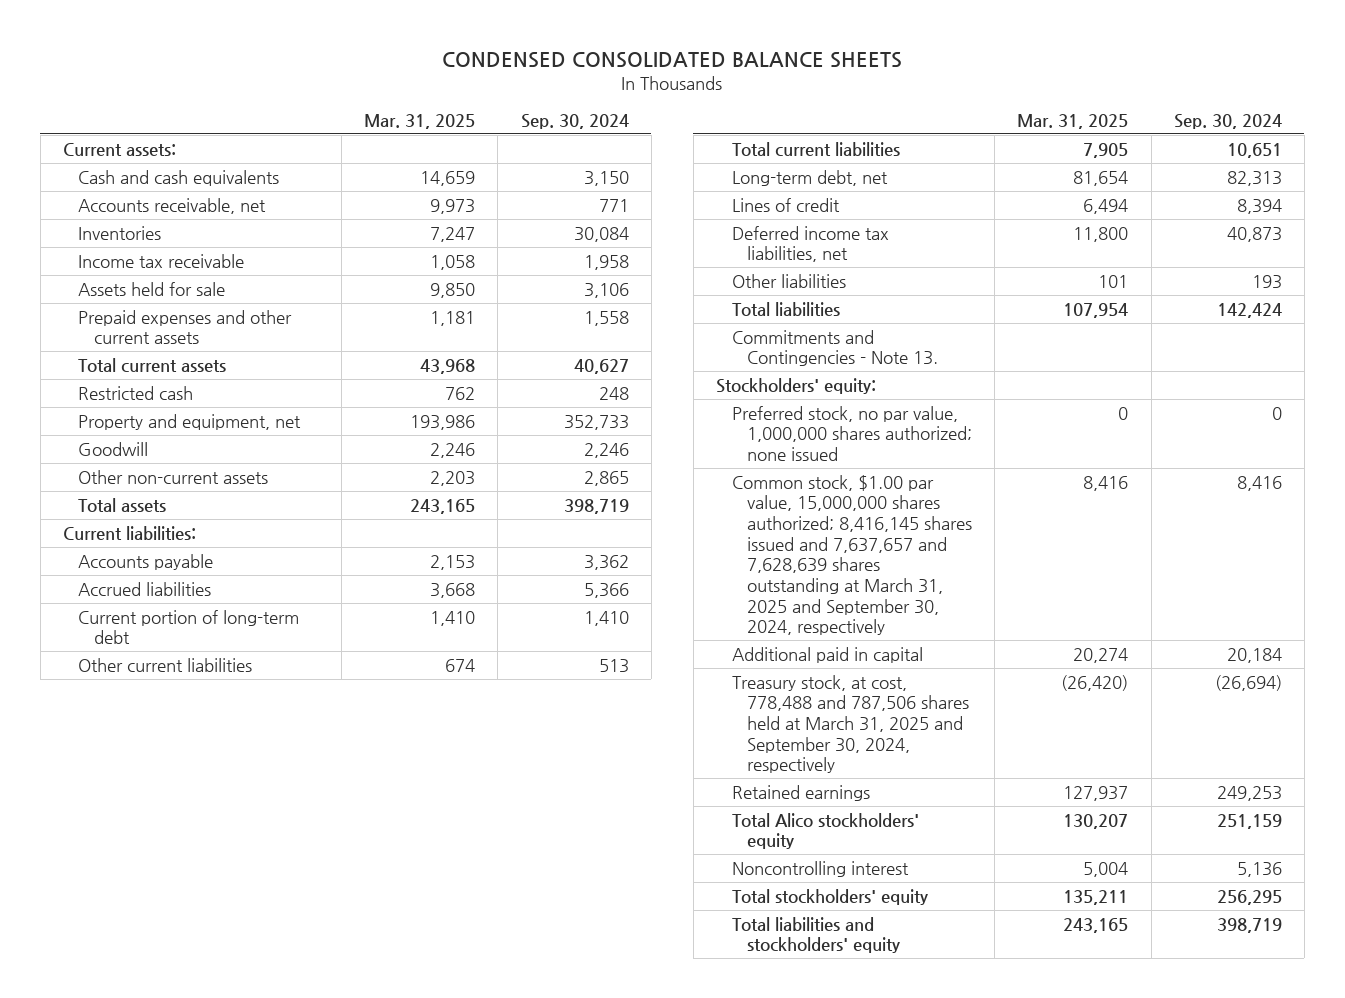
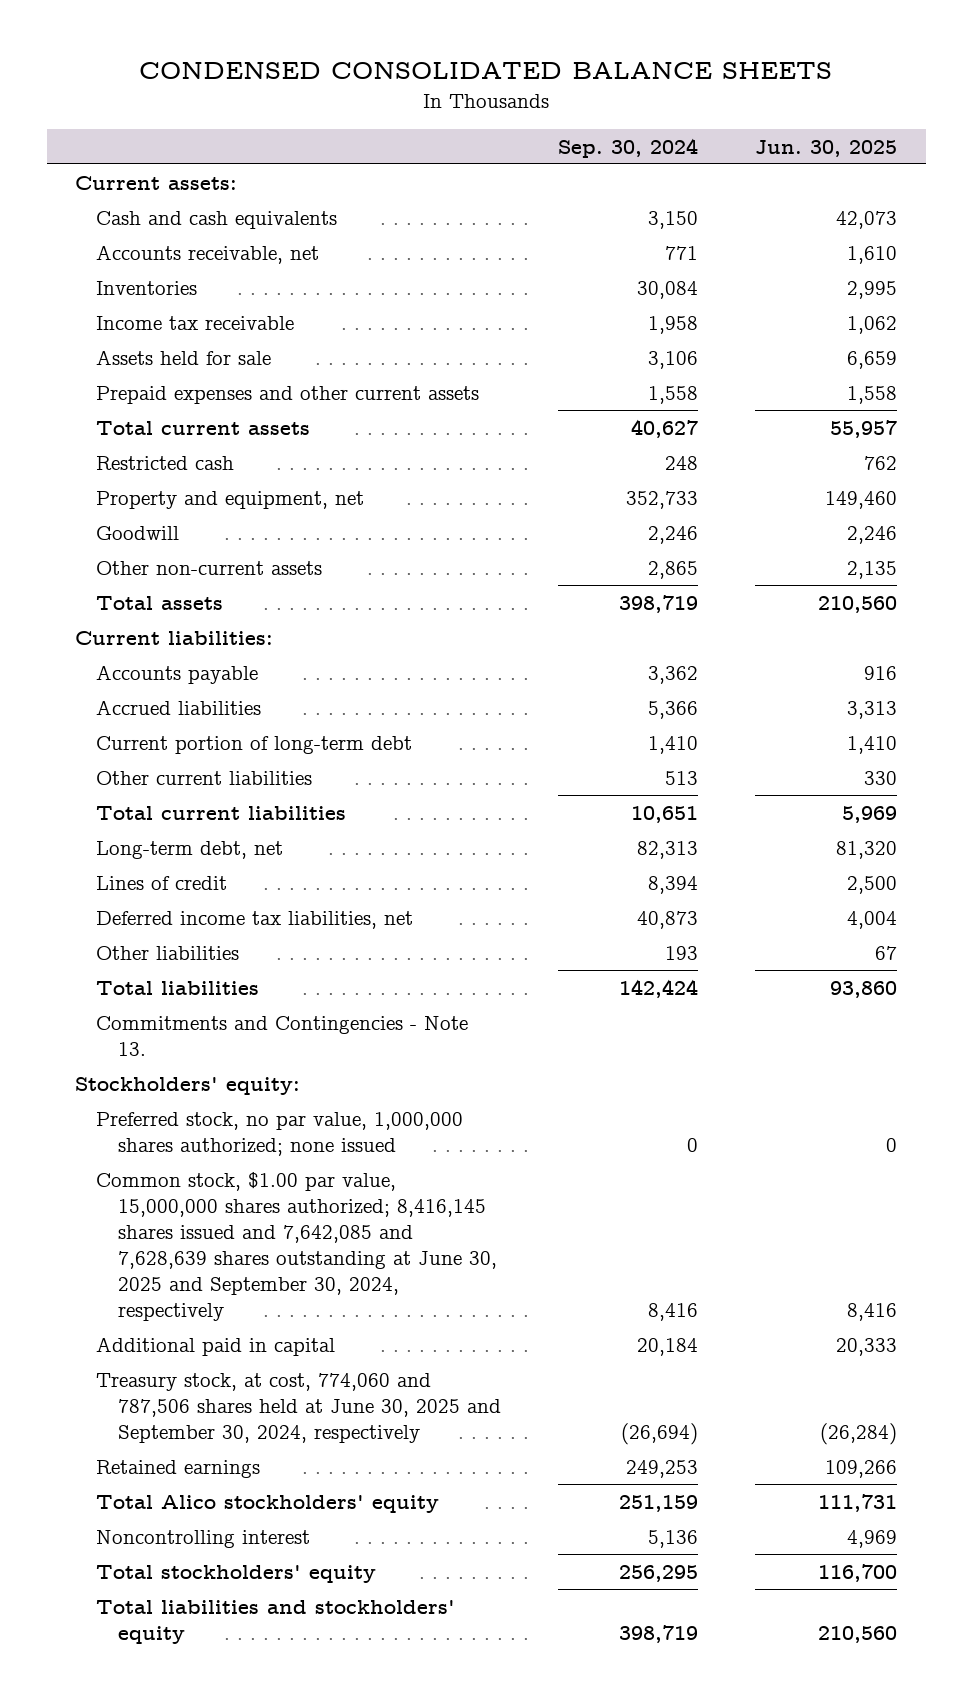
- | Mar. 31, 2025 | Sep. 30, 2024
+ | Sep. 30, 2024 | Jun. 30, 2025
- Common stock, $1.00 par value, 15,000,000 shares authorized; 8,416,145 shares issued and 7,637,657 and 7,628,639 shares outstanding at March 31, 2025 and September 30, 2024, respectively | 8,416 | 8,416
+ Common stock, $1.00 par value, 15,000,000 shares authorized; 8,416,145 shares issued and 7,642,085 and 7,628,639 shares outstanding at June 30, 2025 and September 30, 2024, respectively | 8,416 | 8,416
- Treasury stock, at cost, 778,488 and 787,506 shares held at March 31, 2025 and September 30, 2024, respectively | (26,420) | (26,694)
+ Treasury stock, at cost, 774,060 and 787,506 shares held at June 30, 2025 and September 30, 2024, respectively | (26,694) | (26,284)

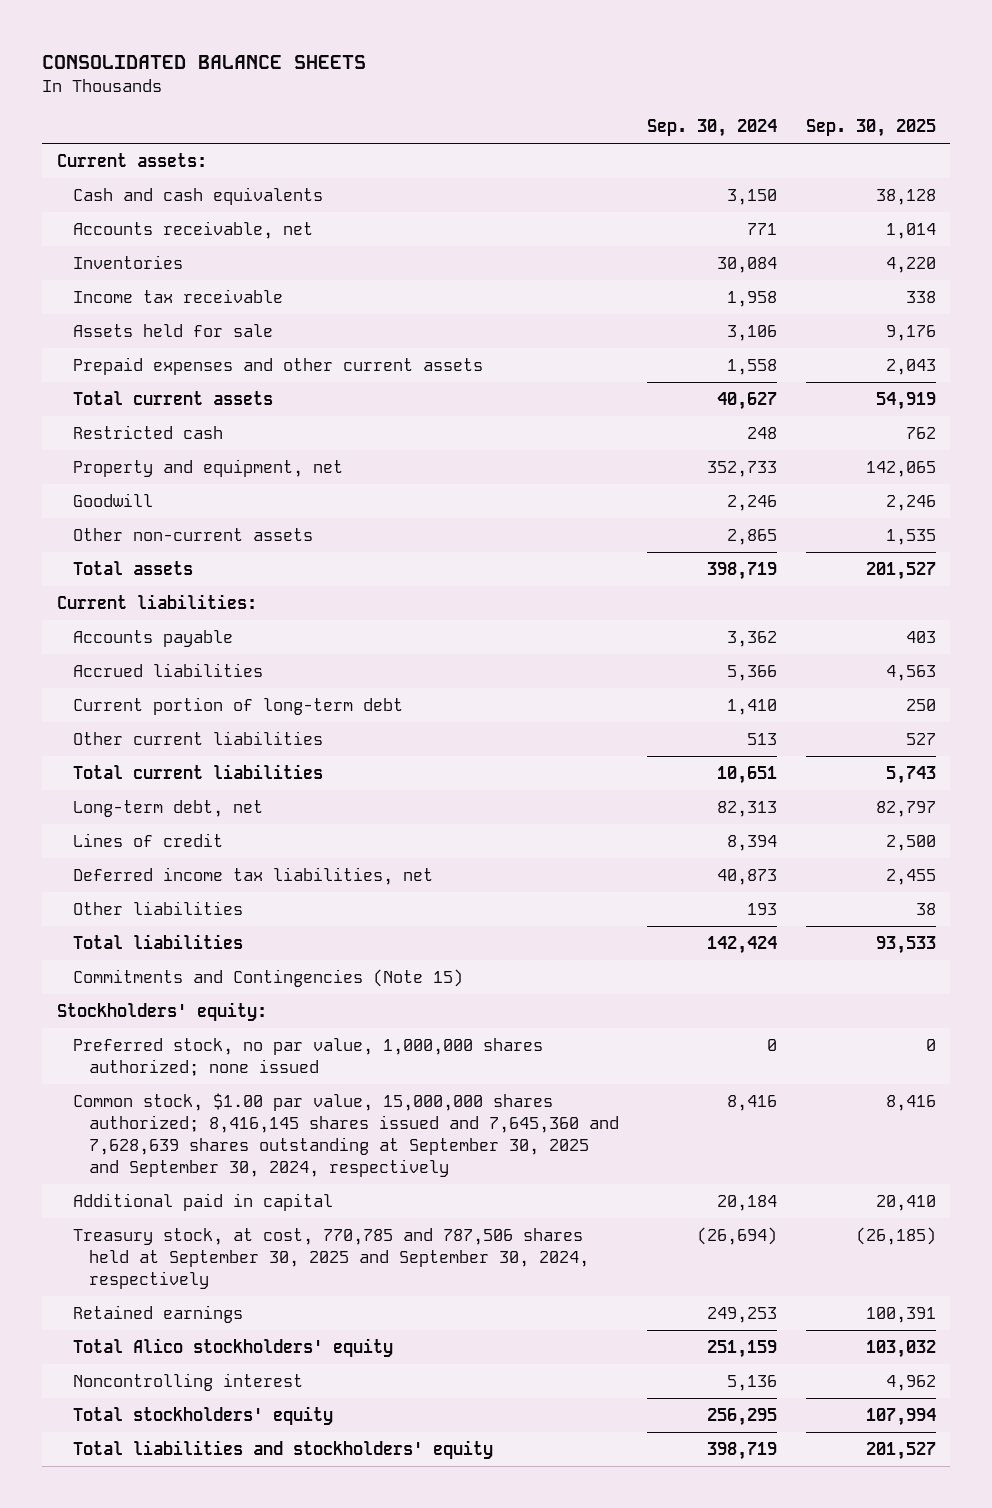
- CONDENSED CONSOLIDATED BALANCE SHEETS
+ CONSOLIDATED BALANCE SHEETS
- | Sep. 30, 2024 | Jun. 30, 2025
+ | Sep. 30, 2024 | Sep. 30, 2025
- Commitments and Contingencies - Note 13.
+ Commitments and Contingencies (Note 15)
- Common stock, $1.00 par value, 15,000,000 shares authorized; 8,416,145 shares issued and 7,642,085 and 7,628,639 shares outstanding at June 30, 2025 and September 30, 2024, respectively | 8,416 | 8,416
+ Common stock, $1.00 par value, 15,000,000 shares authorized; 8,416,145 shares issued and 7,645,360 and 7,628,639 shares outstanding at September 30, 2025 and September 30, 2024, respectively | 8,416 | 8,416
- Treasury stock, at cost, 774,060 and 787,506 shares held at June 30, 2025 and September 30, 2024, respectively | (26,694) | (26,284)
+ Treasury stock, at cost, 770,785 and 787,506 shares held at September 30, 2025 and September 30, 2024, respectively | (26,694) | (26,185)

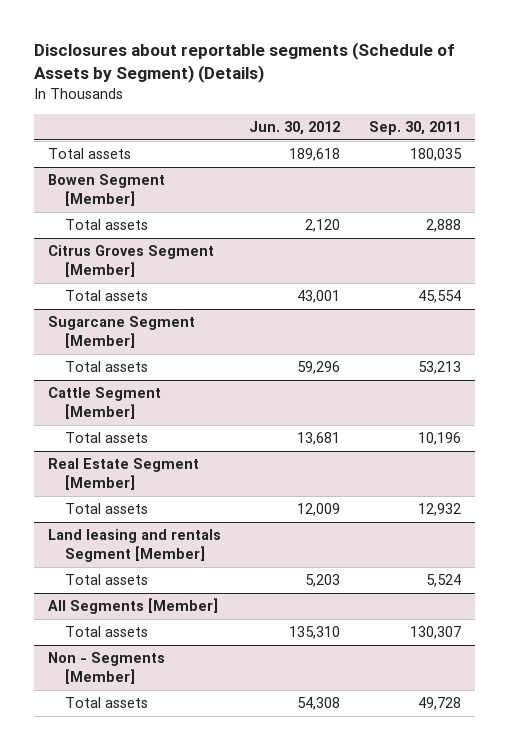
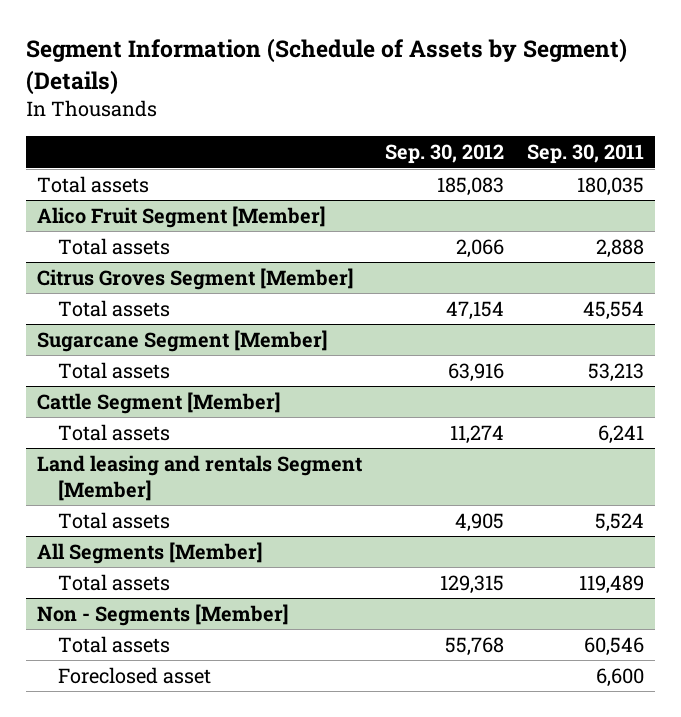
- Disclosures about reportable segments (Schedule of Assets by Segment) (Details)
+ Segment Information (Schedule of Assets by Segment) (Details)
- | Jun. 30, 2012 | Sep. 30, 2011
+ | Sep. 30, 2012 | Sep. 30, 2011
- Bowen Segment [Member]
+ Alico Fruit Segment [Member]
@ Cattle Segment [Member]
- Total assets | 13,681 | 10,196
- Real Estate Segment [Member]
- Total assets | 12,009 | 12,932
@ Cattle Segment [Member]
+ Total assets | 11,274 | 6,241
@ All Segments [Member]
- Total assets | 135,310 | 130,307
+ Total assets | 129,315 | 119,489
@ Non - Segments [Member]
- Total assets | 54,308 | 49,728
+ Total assets | 55,768 | 60,546
+ Foreclosed asset | | 6,600

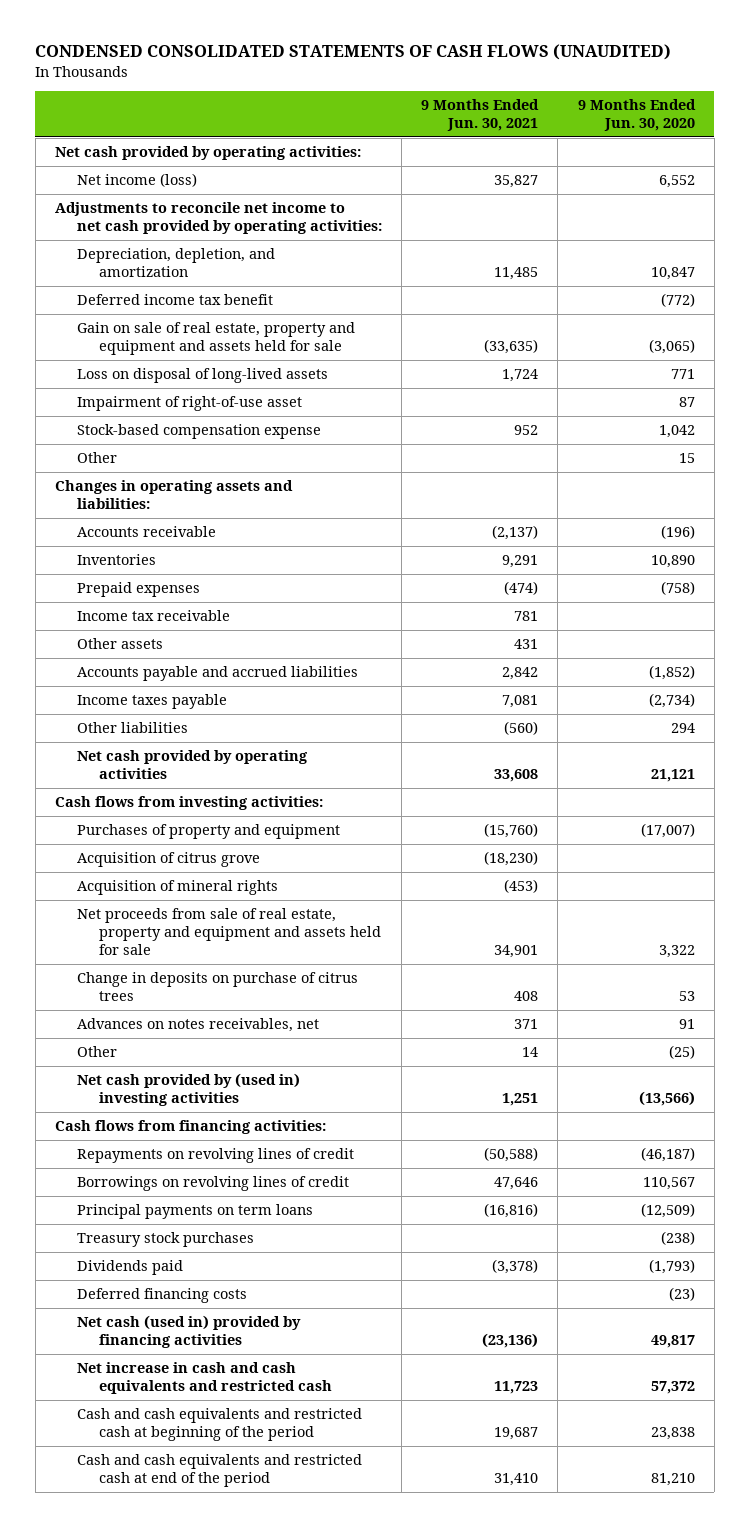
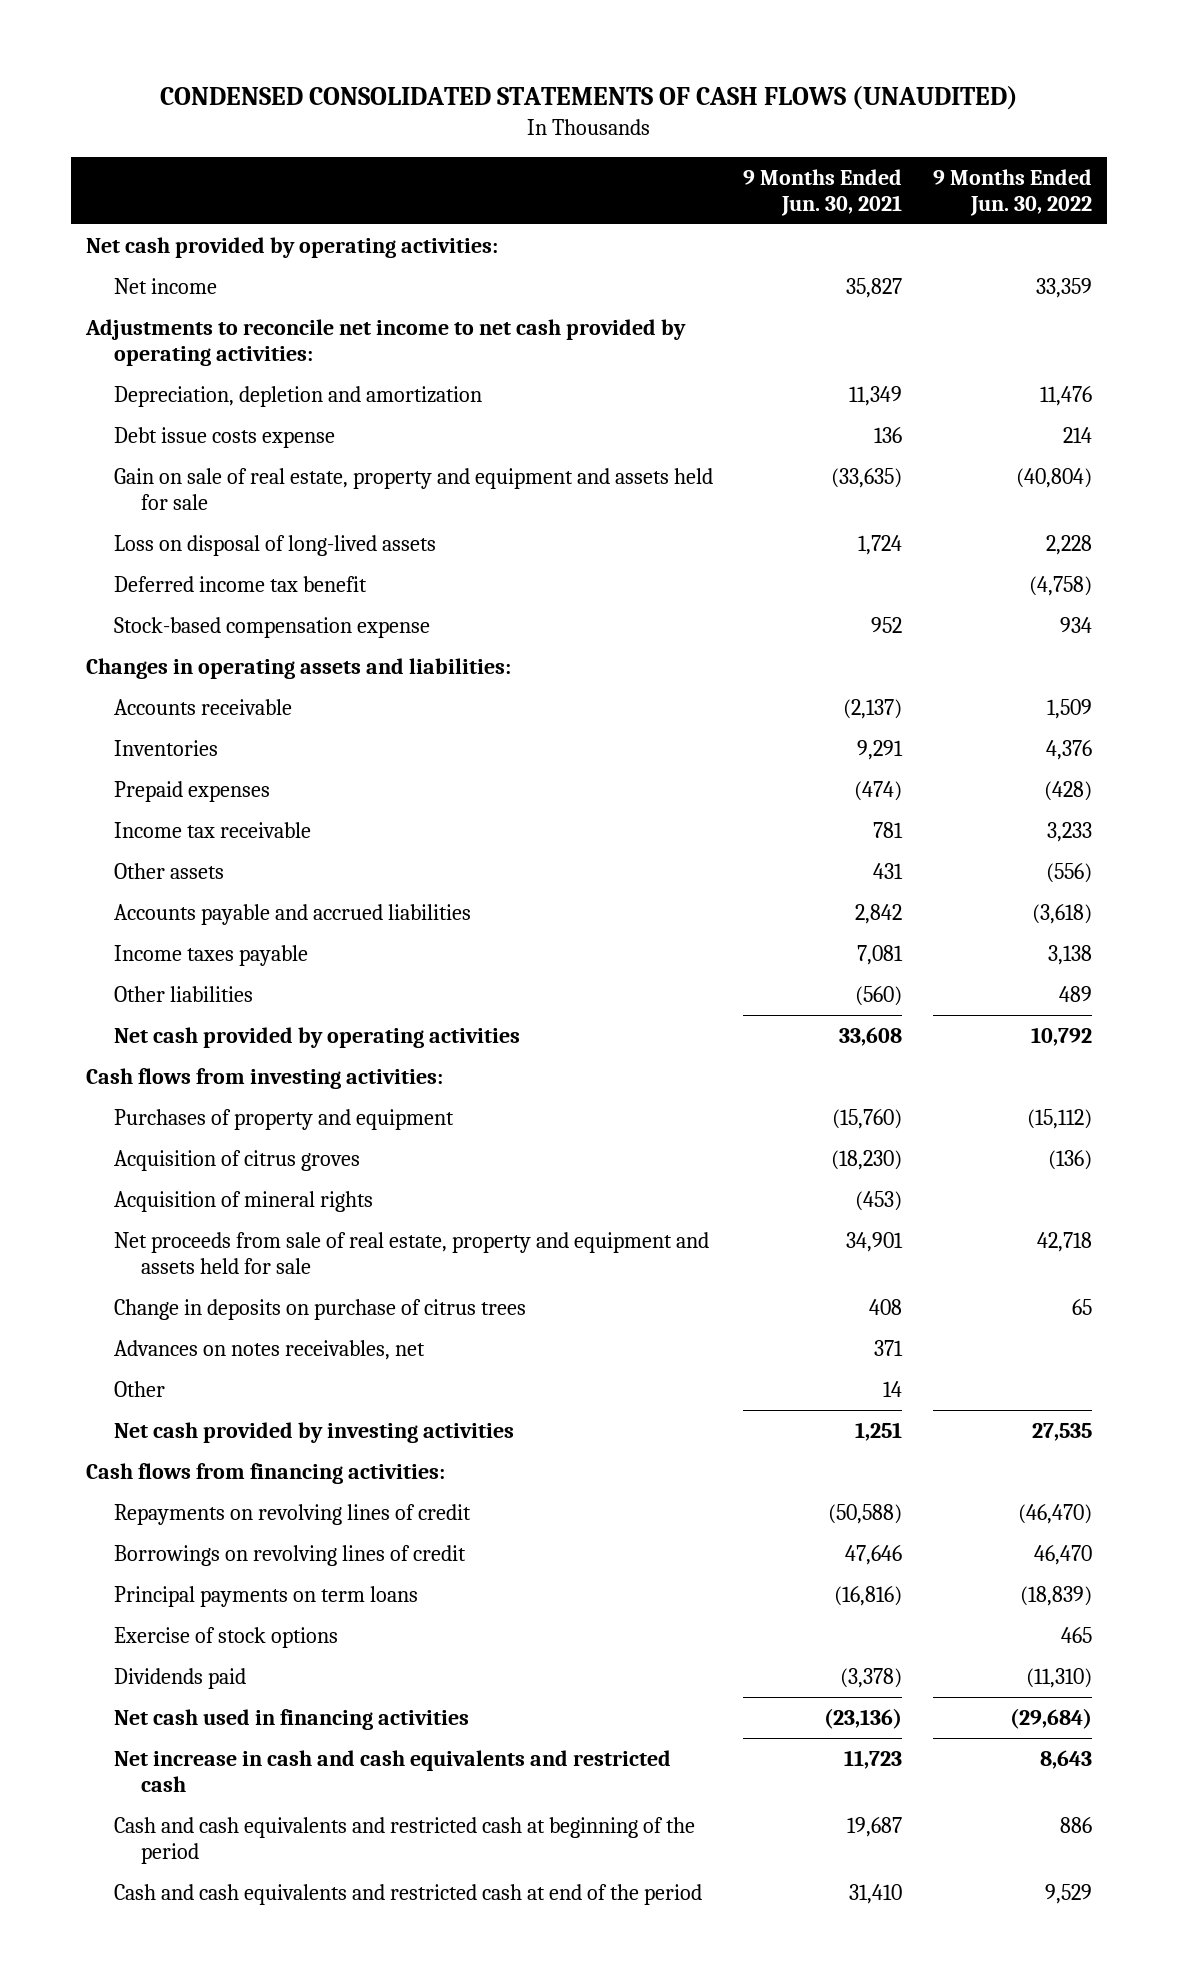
- | 9 Months Ended Jun. 30, 2021 | 9 Months Ended Jun. 30, 2020
+ | 9 Months Ended Jun. 30, 2021 | 9 Months Ended Jun. 30, 2022
- Net income (loss) | 35,827 | 6,552
+ Net income | 35,827 | 33,359
- Depreciation, depletion, and amortization | 11,485 | 10,847
+ Depreciation, depletion and amortization | 11,349 | 11,476
+ Debt issue costs expense | 136 | 214
- Impairment of right-of-use asset | | 87
moved down: Deferred income tax benefit | | (4,758)
- Other | | 15
- Acquisition of citrus grove | (18,230) |
+ Acquisition of citrus groves | (18,230) | (136)
- Net cash provided by (used in) investing activities | 1,251 | (13,566)
+ Net cash provided by investing activities | 1,251 | 27,535
- Treasury stock purchases | | (238)
+ Exercise of stock options | | 465
- Deferred financing costs | | (23)
- Net cash (used in) provided by financing activities | (23,136) | 49,817
+ Net cash used in financing activities | (23,136) | (29,684)

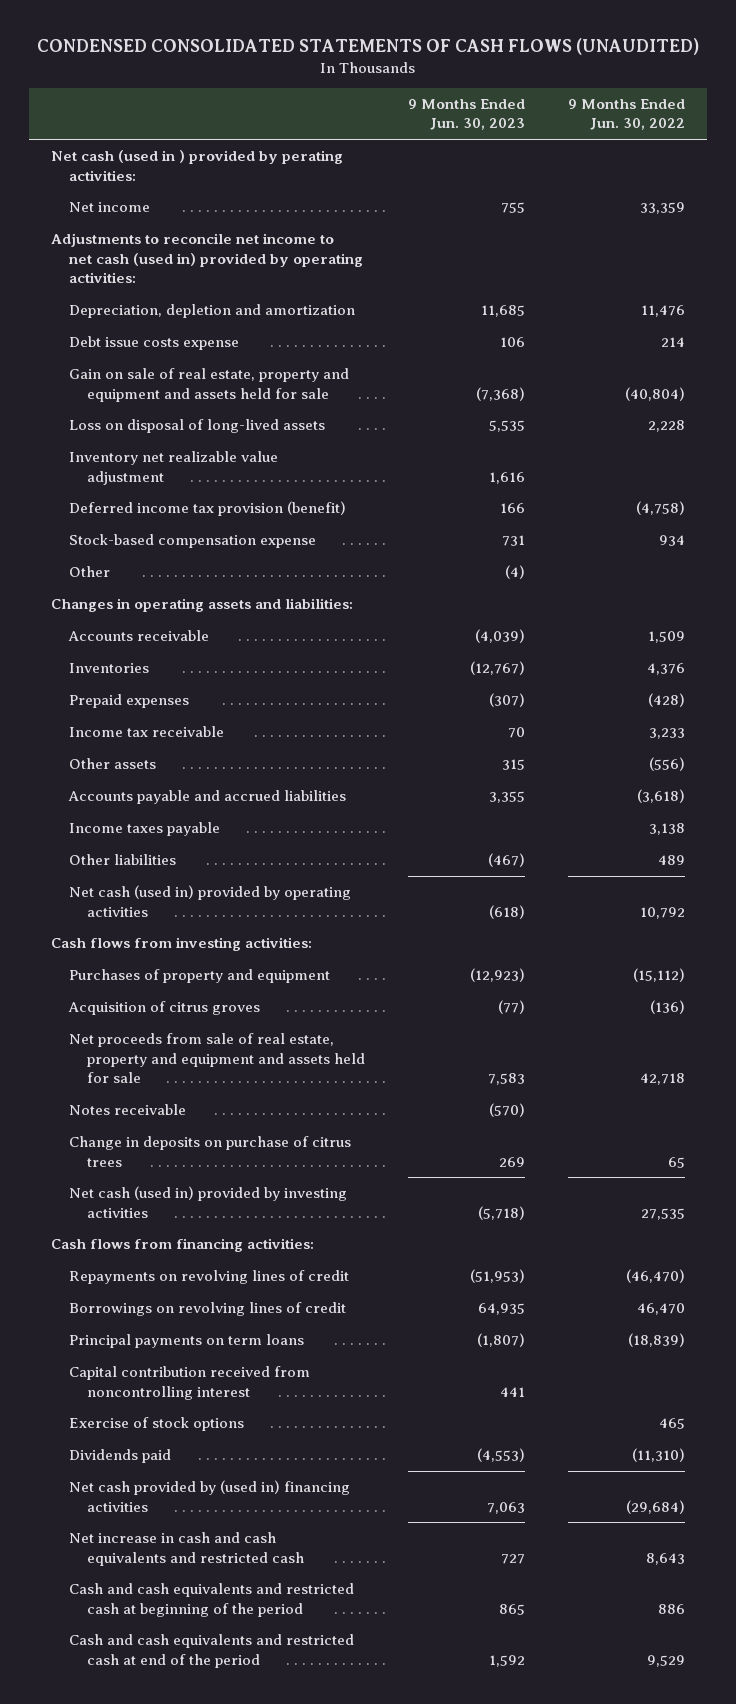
- | 9 Months Ended Jun. 30, 2021 | 9 Months Ended Jun. 30, 2022
+ | 9 Months Ended Jun. 30, 2023 | 9 Months Ended Jun. 30, 2022
- Net cash provided by operating activities:
+ Net cash (used in ) provided by perating activities:
- Adjustments to reconcile net income to net cash provided by operating activities:
+ Adjustments to reconcile net income to net cash (used in) provided by operating activities:
- Deferred income tax benefit | | (4,758)
+ Inventory net realizable value adjustment | 1,616 |
+ Deferred income tax provision (benefit) | 166 | (4,758)
moved up: Other | (4) |
- Net cash provided by operating activities | 33,608 | 10,792
+ Net cash (used in) provided by operating activities | (618) | 10,792
- Acquisition of mineral rights | (453) |
+ Notes receivable | (570) |
- Advances on notes receivables, net | 371 |
- Net cash provided by investing activities | 1,251 | 27,535
+ Net cash (used in) provided by investing activities | (5,718) | 27,535
+ Capital contribution received from noncontrolling interest | 441 |
- Net cash used in financing activities | (23,136) | (29,684)
+ Net cash provided by (used in) financing activities | 7,063 | (29,684)

